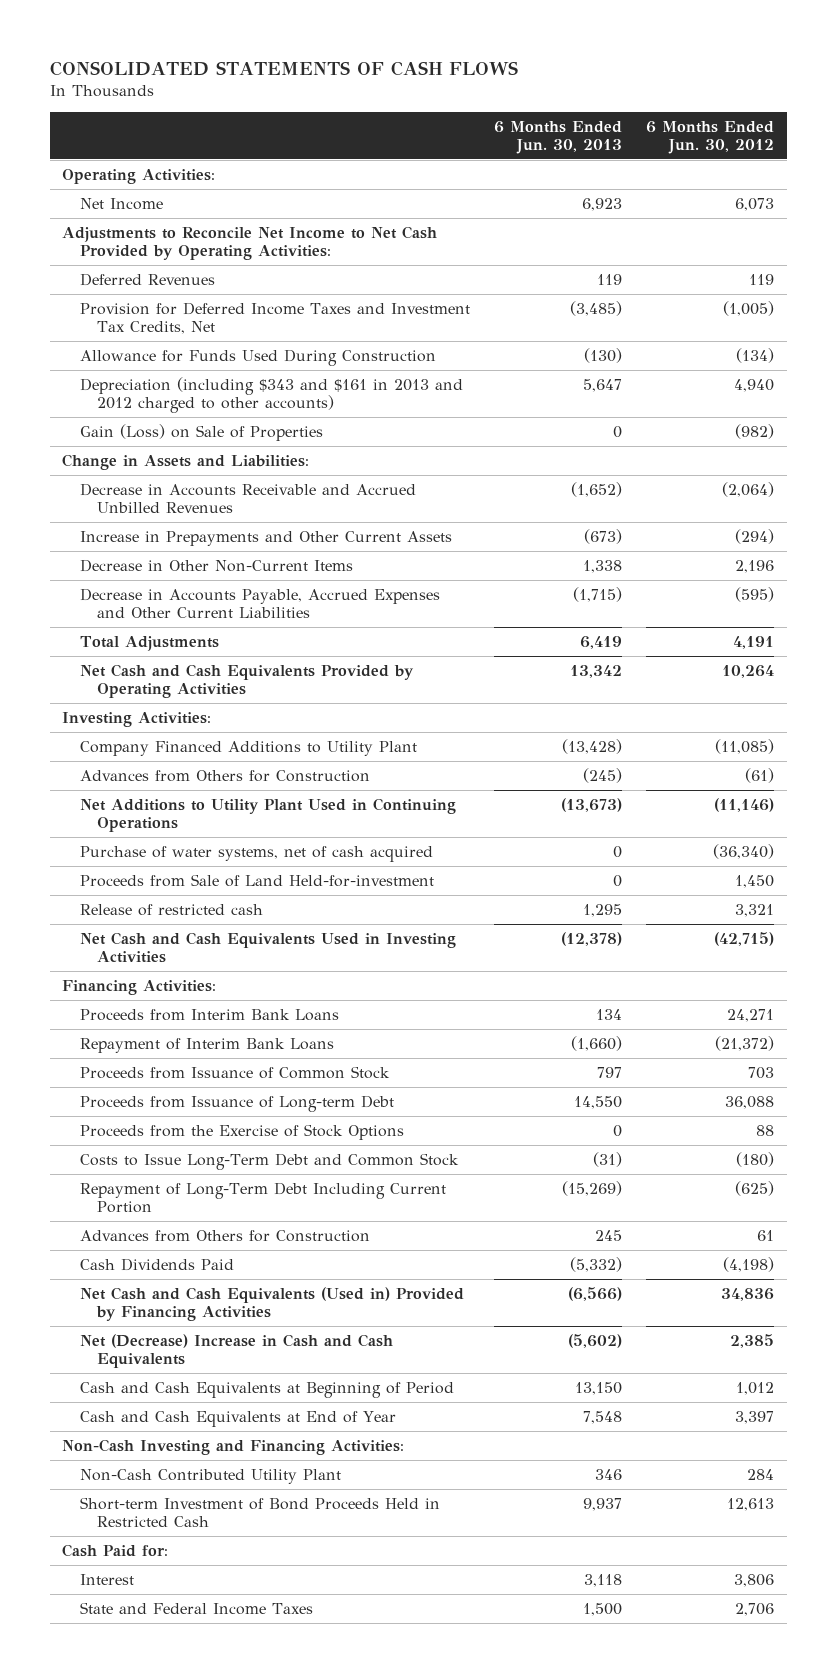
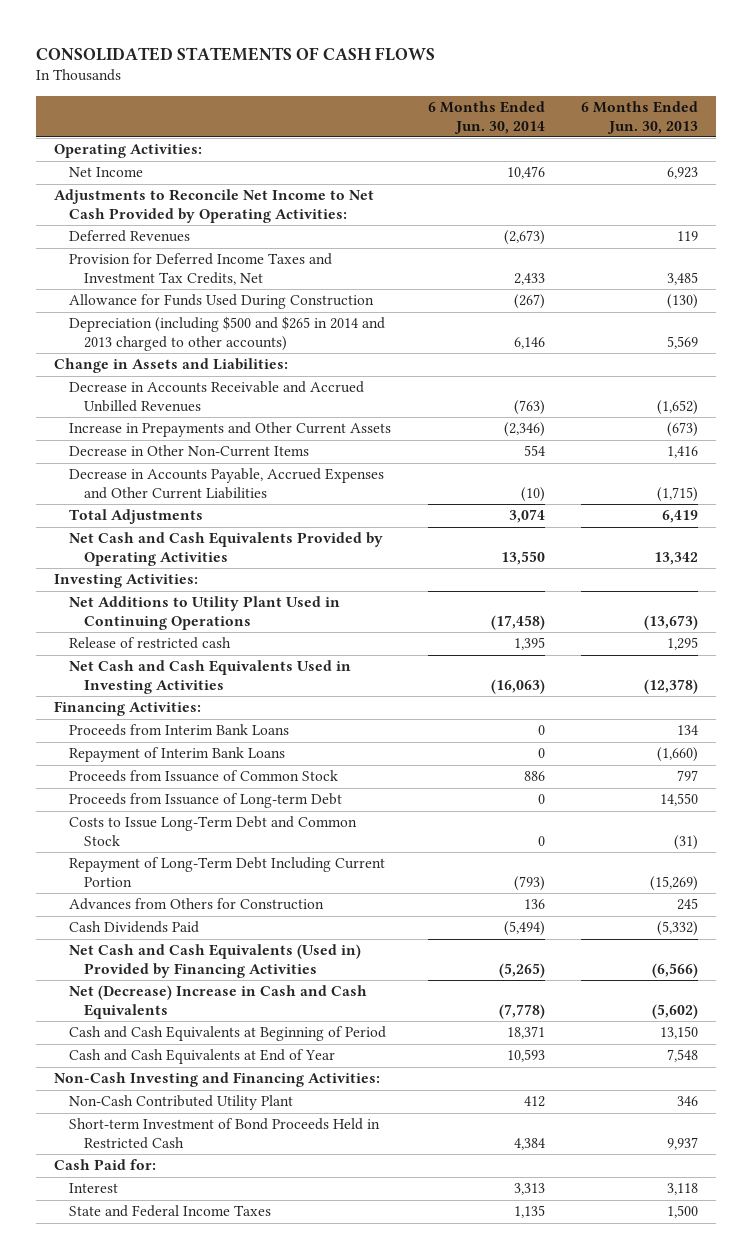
- | 6 Months Ended Jun. 30, 2013 | 6 Months Ended Jun. 30, 2012
+ | 6 Months Ended Jun. 30, 2014 | 6 Months Ended Jun. 30, 2013
- Provision for Deferred Income Taxes and Investment Tax Credits, Net | (3,485) | (1,005)
+ Provision for Deferred Income Taxes and Investment Tax Credits, Net | 2,433 | 3,485
- Depreciation (including $343 and $161 in 2013 and 2012 charged to other accounts) | 5,647 | 4,940
- Gain (Loss) on Sale of Properties | 0 | (982)
+ Depreciation (including $500 and $265 in 2014 and 2013 charged to other accounts) | 6,146 | 5,569
- Decrease in Other Non-Current Items | 1,338 | 2,196
+ Decrease in Other Non-Current Items | 554 | 1,416
- Company Financed Additions to Utility Plant | (13,428) | (11,085)
- Advances from Others for Construction | (245) | (61)
- Purchase of water systems, net of cash acquired | 0 | (36,340)
- Proceeds from Sale of Land Held-for-investment | 0 | 1,450
- Proceeds from the Exercise of Stock Options | 0 | 88

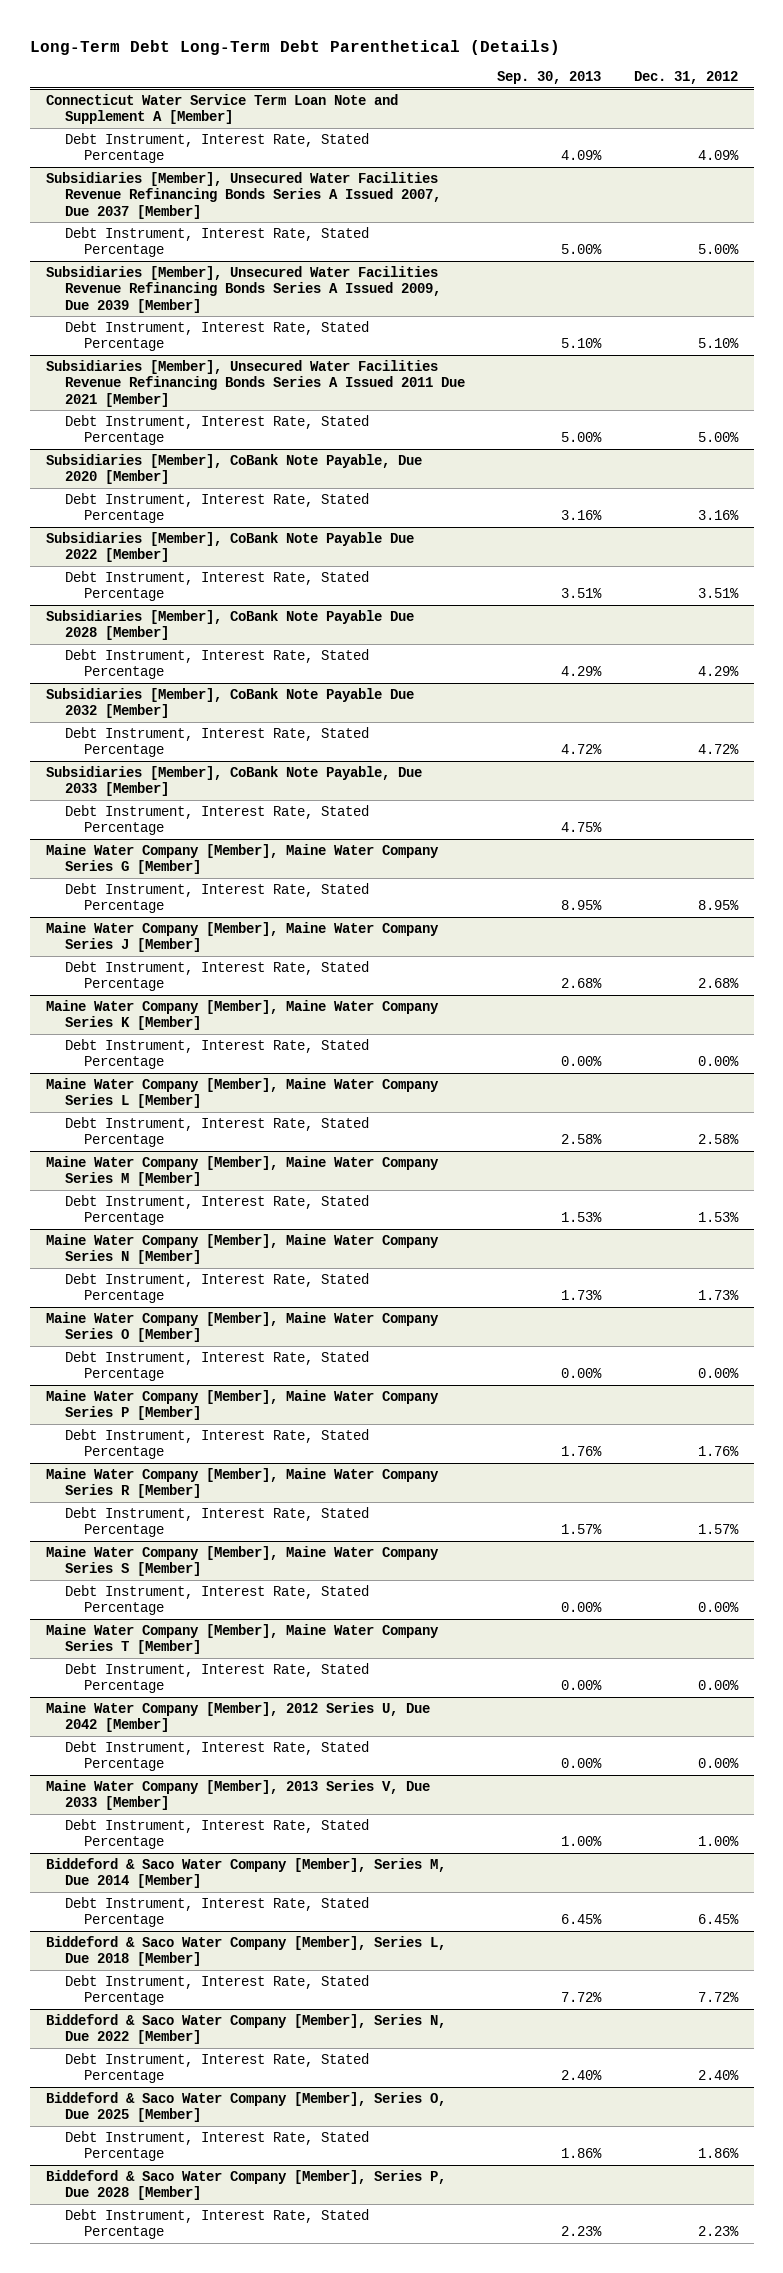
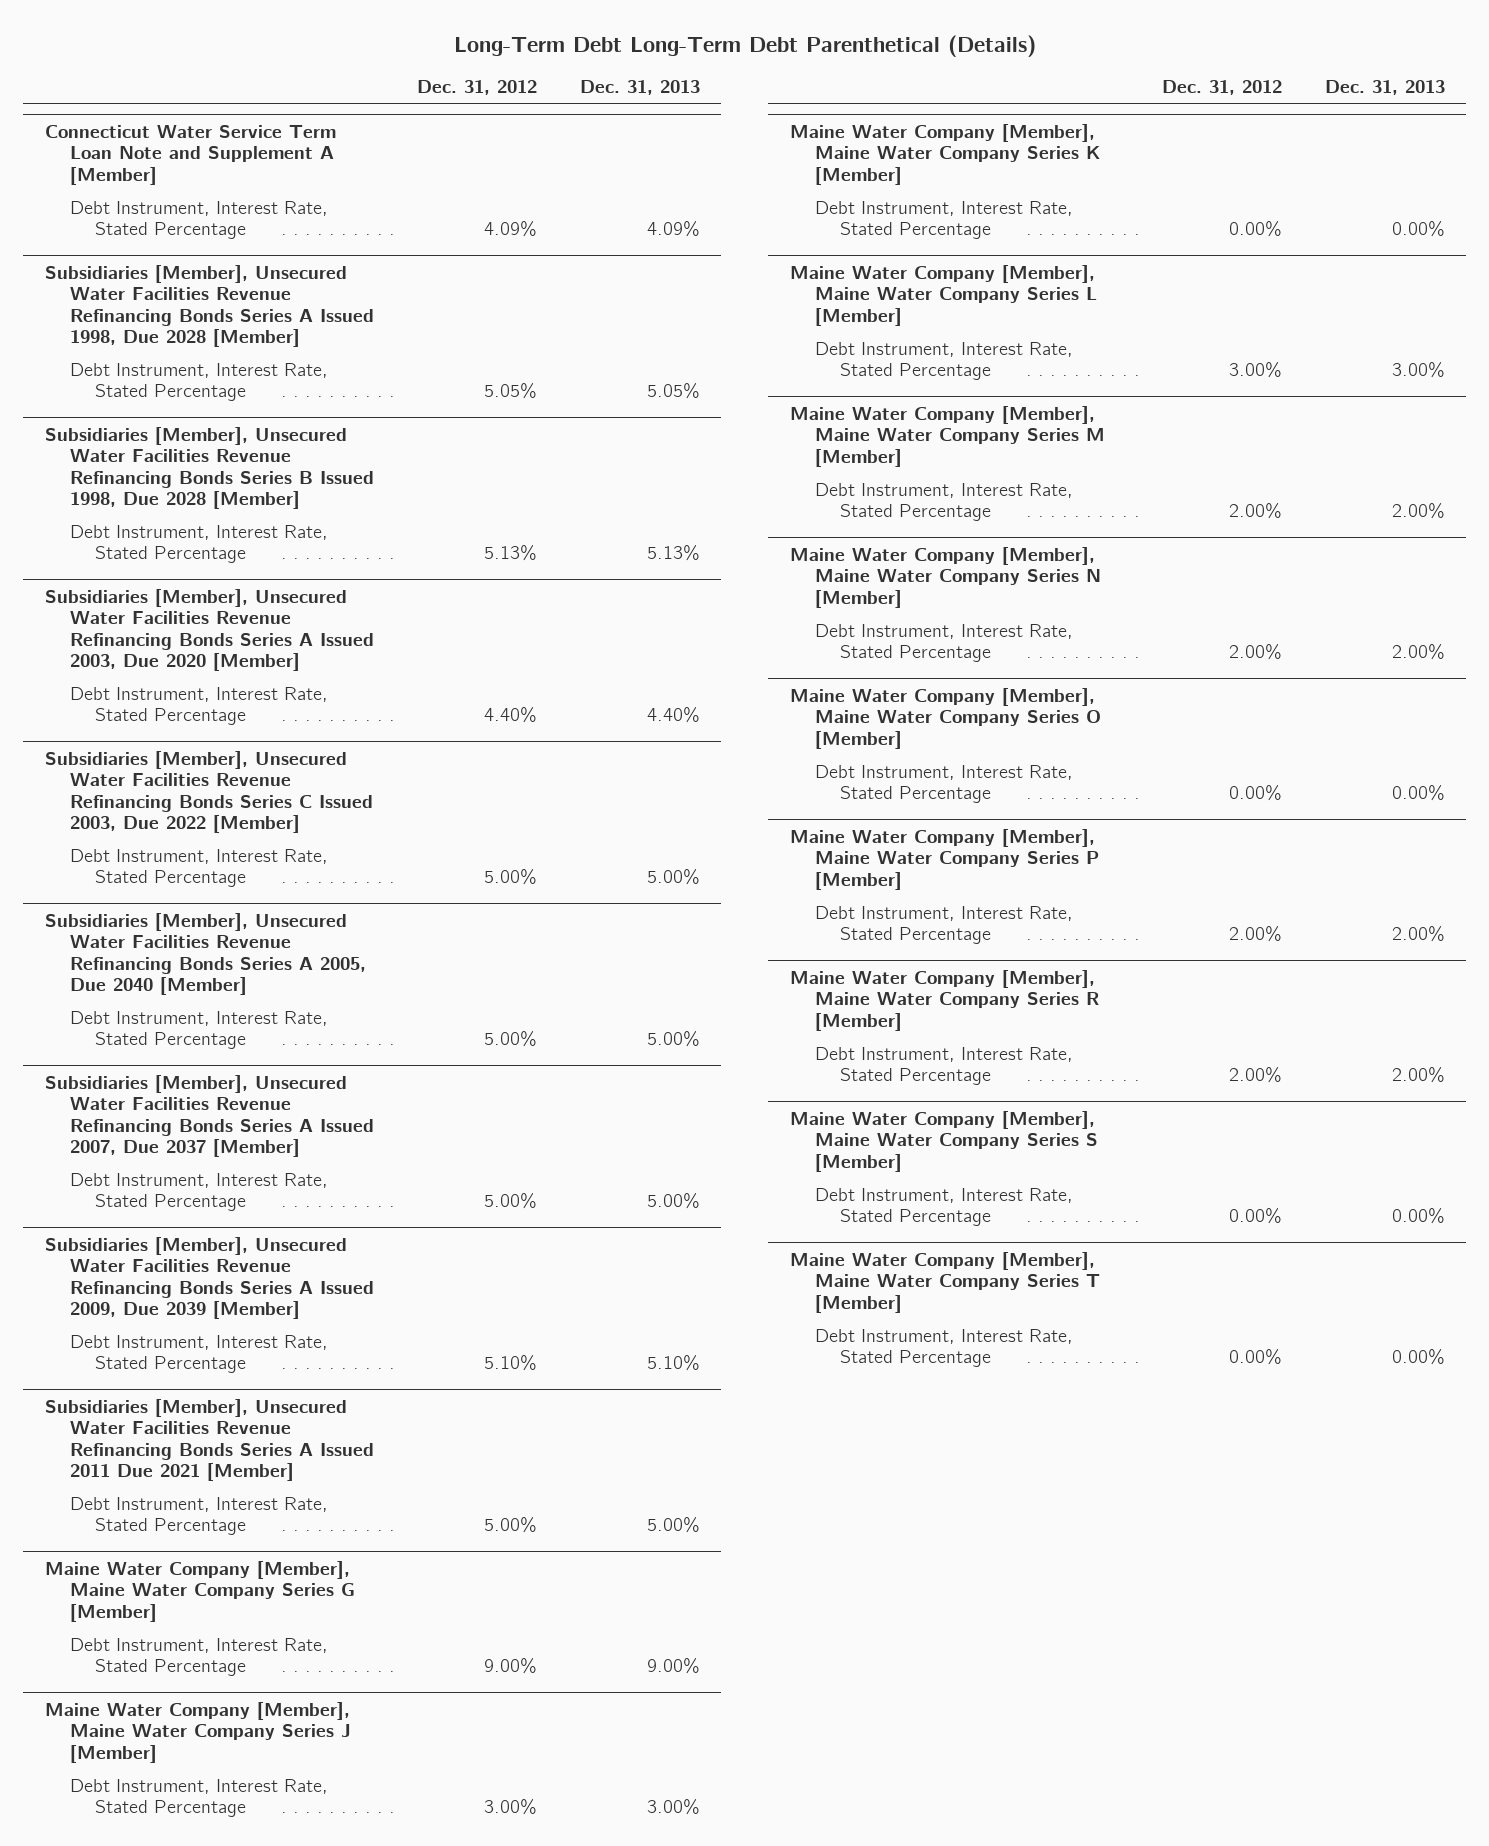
- | Sep. 30, 2013 | Dec. 31, 2012
+ | Dec. 31, 2012 | Dec. 31, 2013
+ Subsidiaries [Member], Unsecured Water Facilities Revenue Refinancing Bonds Series A Issued 1998, Due 2028 [Member]
+ Debt Instrument, Interest Rate, Stated Percentage | 5.05% | 5.05%
+ Subsidiaries [Member], Unsecured Water Facilities Revenue Refinancing Bonds Series B Issued 1998, Due 2028 [Member]
+ Debt Instrument, Interest Rate, Stated Percentage | 5.13% | 5.13%
+ Subsidiaries [Member], Unsecured Water Facilities Revenue Refinancing Bonds Series A Issued 2003, Due 2020 [Member]
+ Debt Instrument, Interest Rate, Stated Percentage | 4.40% | 4.40%
+ Subsidiaries [Member], Unsecured Water Facilities Revenue Refinancing Bonds Series C Issued 2003, Due 2022 [Member]
+ Debt Instrument, Interest Rate, Stated Percentage | 5.00% | 5.00%
+ Subsidiaries [Member], Unsecured Water Facilities Revenue Refinancing Bonds Series A 2005, Due 2040 [Member]
+ Debt Instrument, Interest Rate, Stated Percentage | 5.00% | 5.00%
- Subsidiaries [Member], CoBank Note Payable, Due 2020 [Member]
- Debt Instrument, Interest Rate, Stated Percentage | 3.16% | 3.16%
- Subsidiaries [Member], CoBank Note Payable Due 2022 [Member]
- Debt Instrument, Interest Rate, Stated Percentage | 3.51% | 3.51%
- Subsidiaries [Member], CoBank Note Payable Due 2028 [Member]
- Debt Instrument, Interest Rate, Stated Percentage | 4.29% | 4.29%
- Subsidiaries [Member], CoBank Note Payable Due 2032 [Member]
- Debt Instrument, Interest Rate, Stated Percentage | 4.72% | 4.72%
- Subsidiaries [Member], CoBank Note Payable, Due 2033 [Member]
- Debt Instrument, Interest Rate, Stated Percentage | 4.75% |
@ Maine Water Company [Member], Maine Water Company Series G [Member]
- Debt Instrument, Interest Rate, Stated Percentage | 8.95% | 8.95%
+ Debt Instrument, Interest Rate, Stated Percentage | 9.00% | 9.00%
@ Maine Water Company [Member], Maine Water Company Series J [Member]
- Debt Instrument, Interest Rate, Stated Percentage | 2.68% | 2.68%
+ Debt Instrument, Interest Rate, Stated Percentage | 3.00% | 3.00%
@ Maine Water Company [Member], Maine Water Company Series L [Member]
- Debt Instrument, Interest Rate, Stated Percentage | 2.58% | 2.58%
+ Debt Instrument, Interest Rate, Stated Percentage | 3.00% | 3.00%
@ Maine Water Company [Member], Maine Water Company Series M [Member]
- Debt Instrument, Interest Rate, Stated Percentage | 1.53% | 1.53%
+ Debt Instrument, Interest Rate, Stated Percentage | 2.00% | 2.00%
@ Maine Water Company [Member], Maine Water Company Series N [Member]
- Debt Instrument, Interest Rate, Stated Percentage | 1.73% | 1.73%
+ Debt Instrument, Interest Rate, Stated Percentage | 2.00% | 2.00%
@ Maine Water Company [Member], Maine Water Company Series P [Member]
- Debt Instrument, Interest Rate, Stated Percentage | 1.76% | 1.76%
+ Debt Instrument, Interest Rate, Stated Percentage | 2.00% | 2.00%
@ Maine Water Company [Member], Maine Water Company Series R [Member]
- Debt Instrument, Interest Rate, Stated Percentage | 1.57% | 1.57%
+ Debt Instrument, Interest Rate, Stated Percentage | 2.00% | 2.00%
- Maine Water Company [Member], 2012 Series U, Due 2042 [Member]
- Debt Instrument, Interest Rate, Stated Percentage | 0.00% | 0.00%
- Maine Water Company [Member], 2013 Series V, Due 2033 [Member]
- Debt Instrument, Interest Rate, Stated Percentage | 1.00% | 1.00%
- Biddeford & Saco Water Company [Member], Series M, Due 2014 [Member]
- Debt Instrument, Interest Rate, Stated Percentage | 6.45% | 6.45%
- Biddeford & Saco Water Company [Member], Series L, Due 2018 [Member]
- Debt Instrument, Interest Rate, Stated Percentage | 7.72% | 7.72%
- Biddeford & Saco Water Company [Member], Series N, Due 2022 [Member]
- Debt Instrument, Interest Rate, Stated Percentage | 2.40% | 2.40%
- Biddeford & Saco Water Company [Member], Series O, Due 2025 [Member]
- Debt Instrument, Interest Rate, Stated Percentage | 1.86% | 1.86%
- Biddeford & Saco Water Company [Member], Series P, Due 2028 [Member]
- Debt Instrument, Interest Rate, Stated Percentage | 2.23% | 2.23%

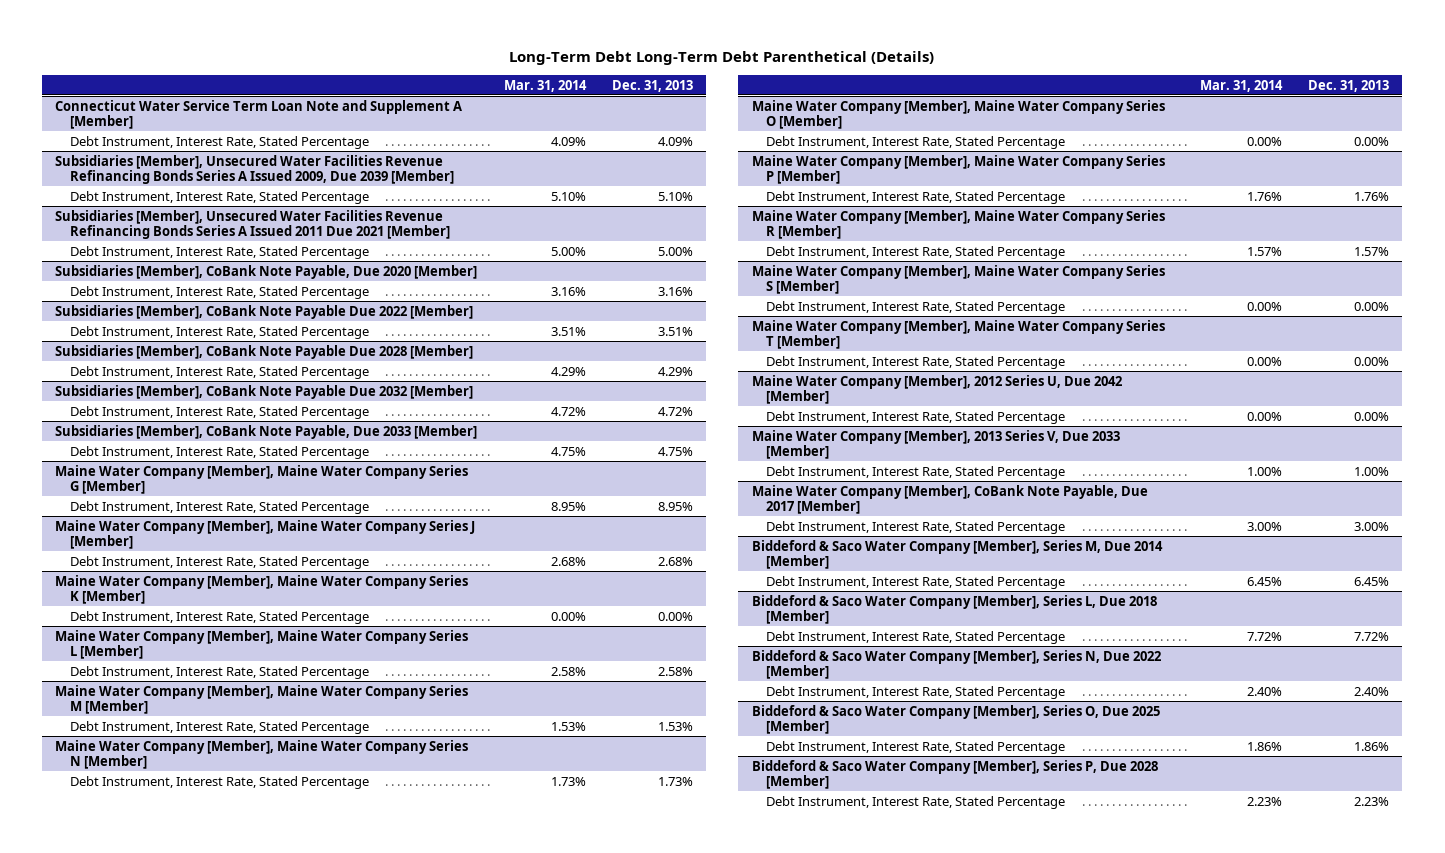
- | Dec. 31, 2012 | Dec. 31, 2013
+ | Mar. 31, 2014 | Dec. 31, 2013
- Subsidiaries [Member], Unsecured Water Facilities Revenue Refinancing Bonds Series A Issued 1998, Due 2028 [Member]
- Debt Instrument, Interest Rate, Stated Percentage | 5.05% | 5.05%
- Subsidiaries [Member], Unsecured Water Facilities Revenue Refinancing Bonds Series B Issued 1998, Due 2028 [Member]
- Debt Instrument, Interest Rate, Stated Percentage | 5.13% | 5.13%
- Subsidiaries [Member], Unsecured Water Facilities Revenue Refinancing Bonds Series A Issued 2003, Due 2020 [Member]
- Debt Instrument, Interest Rate, Stated Percentage | 4.40% | 4.40%
- Subsidiaries [Member], Unsecured Water Facilities Revenue Refinancing Bonds Series C Issued 2003, Due 2022 [Member]
- Debt Instrument, Interest Rate, Stated Percentage | 5.00% | 5.00%
- Subsidiaries [Member], Unsecured Water Facilities Revenue Refinancing Bonds Series A 2005, Due 2040 [Member]
- Debt Instrument, Interest Rate, Stated Percentage | 5.00% | 5.00%
- Subsidiaries [Member], Unsecured Water Facilities Revenue Refinancing Bonds Series A Issued 2007, Due 2037 [Member]
- Debt Instrument, Interest Rate, Stated Percentage | 5.00% | 5.00%
+ Subsidiaries [Member], CoBank Note Payable, Due 2020 [Member]
+ Debt Instrument, Interest Rate, Stated Percentage | 3.16% | 3.16%
+ Subsidiaries [Member], CoBank Note Payable Due 2022 [Member]
+ Debt Instrument, Interest Rate, Stated Percentage | 3.51% | 3.51%
+ Subsidiaries [Member], CoBank Note Payable Due 2028 [Member]
+ Debt Instrument, Interest Rate, Stated Percentage | 4.29% | 4.29%
+ Subsidiaries [Member], CoBank Note Payable Due 2032 [Member]
+ Debt Instrument, Interest Rate, Stated Percentage | 4.72% | 4.72%
+ Subsidiaries [Member], CoBank Note Payable, Due 2033 [Member]
+ Debt Instrument, Interest Rate, Stated Percentage | 4.75% | 4.75%
@ Maine Water Company [Member], Maine Water Company Series G [Member]
- Debt Instrument, Interest Rate, Stated Percentage | 9.00% | 9.00%
+ Debt Instrument, Interest Rate, Stated Percentage | 8.95% | 8.95%
@ Maine Water Company [Member], Maine Water Company Series J [Member]
- Debt Instrument, Interest Rate, Stated Percentage | 3.00% | 3.00%
+ Debt Instrument, Interest Rate, Stated Percentage | 2.68% | 2.68%
@ Maine Water Company [Member], Maine Water Company Series L [Member]
- Debt Instrument, Interest Rate, Stated Percentage | 3.00% | 3.00%
+ Debt Instrument, Interest Rate, Stated Percentage | 2.58% | 2.58%
@ Maine Water Company [Member], Maine Water Company Series M [Member]
- Debt Instrument, Interest Rate, Stated Percentage | 2.00% | 2.00%
+ Debt Instrument, Interest Rate, Stated Percentage | 1.53% | 1.53%
@ Maine Water Company [Member], Maine Water Company Series N [Member]
- Debt Instrument, Interest Rate, Stated Percentage | 2.00% | 2.00%
+ Debt Instrument, Interest Rate, Stated Percentage | 1.73% | 1.73%
@ Maine Water Company [Member], Maine Water Company Series P [Member]
- Debt Instrument, Interest Rate, Stated Percentage | 2.00% | 2.00%
+ Debt Instrument, Interest Rate, Stated Percentage | 1.76% | 1.76%
@ Maine Water Company [Member], Maine Water Company Series R [Member]
- Debt Instrument, Interest Rate, Stated Percentage | 2.00% | 2.00%
+ Debt Instrument, Interest Rate, Stated Percentage | 1.57% | 1.57%
+ Maine Water Company [Member], 2012 Series U, Due 2042 [Member]
+ Debt Instrument, Interest Rate, Stated Percentage | 0.00% | 0.00%
+ Maine Water Company [Member], 2013 Series V, Due 2033 [Member]
+ Debt Instrument, Interest Rate, Stated Percentage | 1.00% | 1.00%
+ Maine Water Company [Member], CoBank Note Payable, Due 2017 [Member]
+ Debt Instrument, Interest Rate, Stated Percentage | 3.00% | 3.00%
+ Biddeford & Saco Water Company [Member], Series M, Due 2014 [Member]
+ Debt Instrument, Interest Rate, Stated Percentage | 6.45% | 6.45%
+ Biddeford & Saco Water Company [Member], Series L, Due 2018 [Member]
+ Debt Instrument, Interest Rate, Stated Percentage | 7.72% | 7.72%
+ Biddeford & Saco Water Company [Member], Series N, Due 2022 [Member]
+ Debt Instrument, Interest Rate, Stated Percentage | 2.40% | 2.40%
+ Biddeford & Saco Water Company [Member], Series O, Due 2025 [Member]
+ Debt Instrument, Interest Rate, Stated Percentage | 1.86% | 1.86%
+ Biddeford & Saco Water Company [Member], Series P, Due 2028 [Member]
+ Debt Instrument, Interest Rate, Stated Percentage | 2.23% | 2.23%

